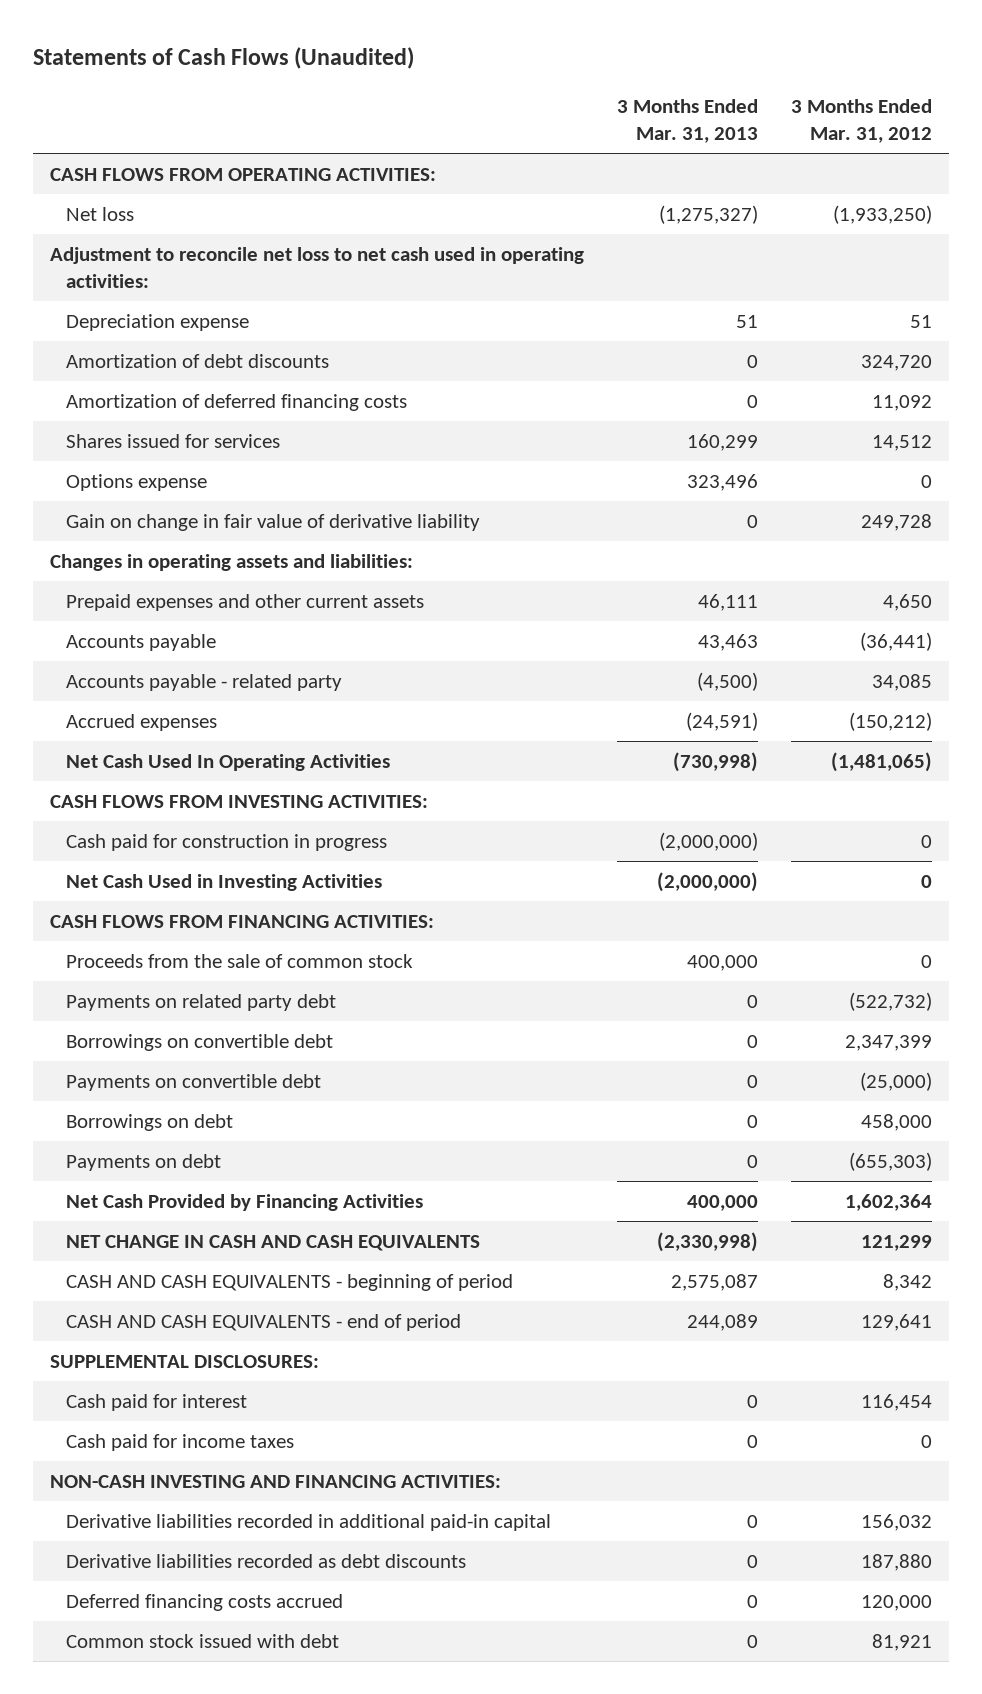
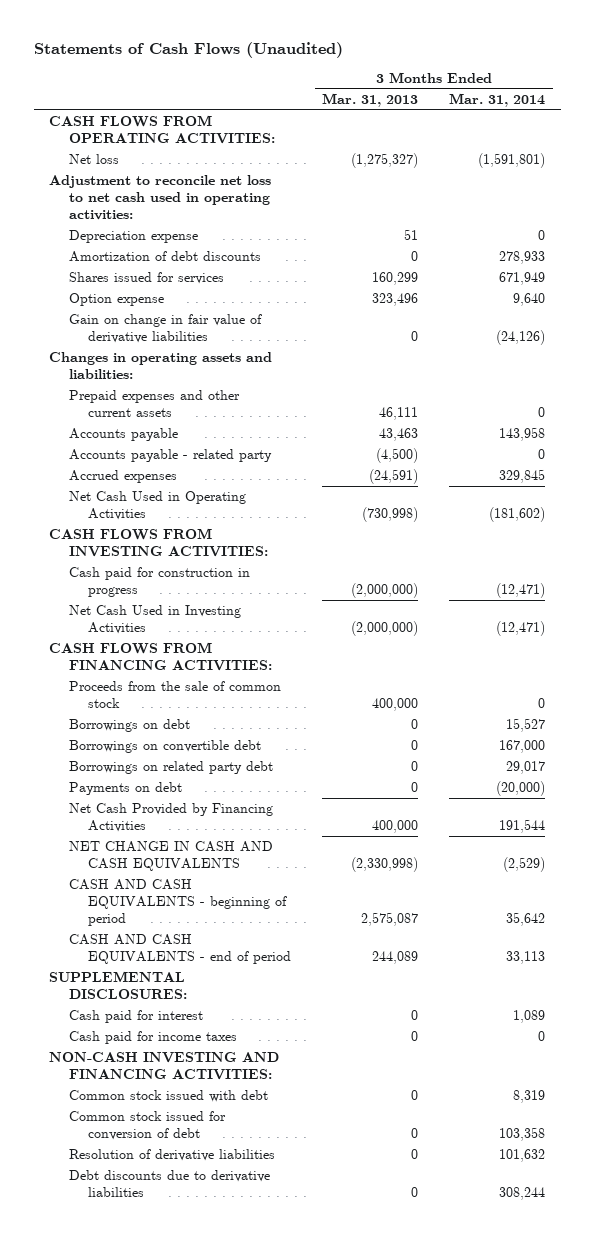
- | 3 Months Ended Mar. 31, 2013 | 3 Months Ended Mar. 31, 2012
+ | 3 Months Ended Mar. 31, 2013 | 3 Months Ended Mar. 31, 2014
- Amortization of deferred financing costs | 0 | 11,092
- Options expense | 323,496 | 0
- Gain on change in fair value of derivative liability | 0 | 249,728
+ Option expense | 323,496 | 9,640
+ Gain on change in fair value of derivative liabilities | 0 | (24,126)
- Net Cash Used In Operating Activities | (730,998) | (1,481,065)
+ Net Cash Used in Operating Activities | (730,998) | (181,602)
- Payments on related party debt | 0 | (522,732)
- Payments on convertible debt | 0 | (25,000)
moved down: Borrowings on convertible debt | 0 | 167,000
+ Borrowings on related party debt | 0 | 29,017
- Derivative liabilities recorded in additional paid-in capital | 0 | 156,032
- Derivative liabilities recorded as debt discounts | 0 | 187,880
- Deferred financing costs accrued | 0 | 120,000
+ Common stock issued for conversion of debt | 0 | 103,358
+ Resolution of derivative liabilities | 0 | 101,632
+ Debt discounts due to derivative liabilities | 0 | 308,244

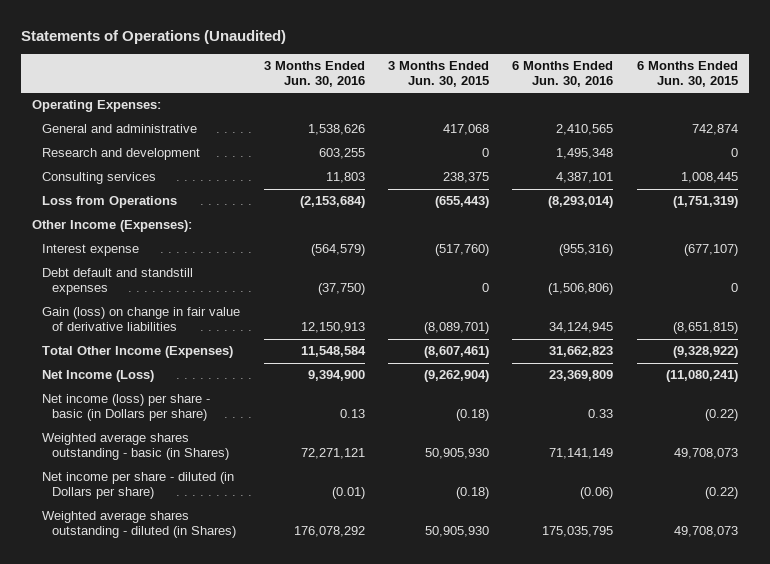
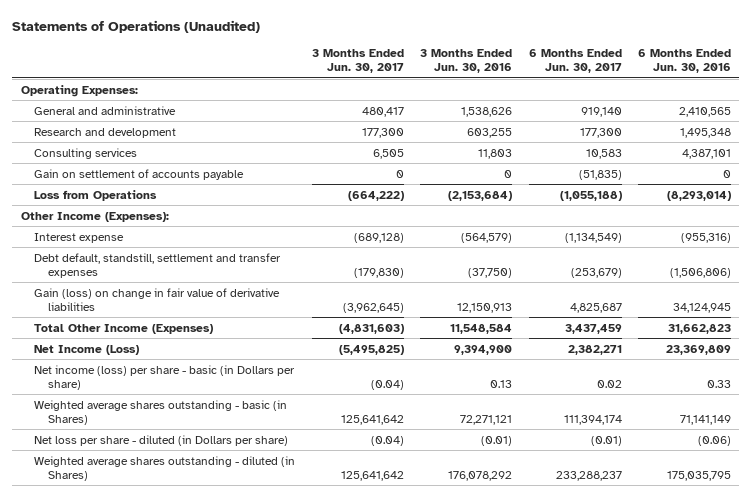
- | 3 Months Ended Jun. 30, 2016 | 3 Months Ended Jun. 30, 2015 | 6 Months Ended Jun. 30, 2016 | 6 Months Ended Jun. 30, 2015
+ | 3 Months Ended Jun. 30, 2017 | 3 Months Ended Jun. 30, 2016 | 6 Months Ended Jun. 30, 2017 | 6 Months Ended Jun. 30, 2016
+ Gain on settlement of accounts payable | 0 | 0 | (51,835) | 0
- Debt default and standstill expenses | (37,750) | 0 | (1,506,806) | 0
+ Debt default, standstill, settlement and transfer expenses | (179,830) | (37,750) | (253,679) | (1,506,806)
- Net income per share - diluted (in Dollars per share) | (0.01) | (0.18) | (0.06) | (0.22)
+ Net loss per share - diluted (in Dollars per share) | (0.04) | (0.01) | (0.01) | (0.06)

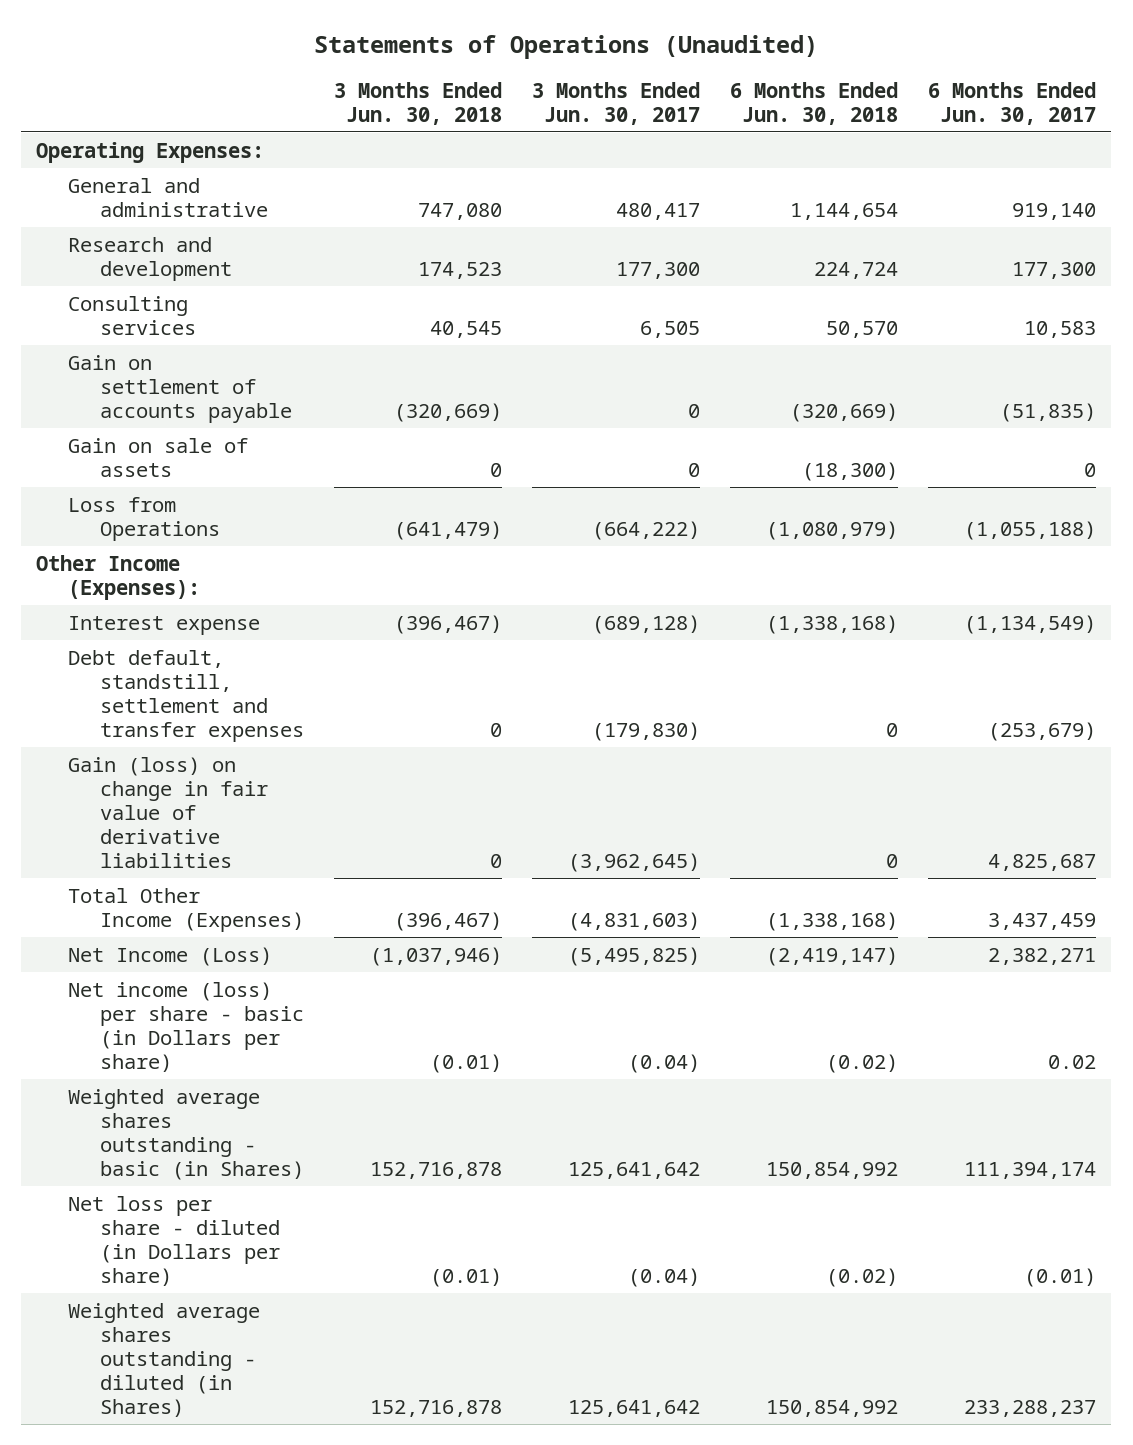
- | 3 Months Ended Jun. 30, 2017 | 3 Months Ended Jun. 30, 2016 | 6 Months Ended Jun. 30, 2017 | 6 Months Ended Jun. 30, 2016
+ | 3 Months Ended Jun. 30, 2018 | 3 Months Ended Jun. 30, 2017 | 6 Months Ended Jun. 30, 2018 | 6 Months Ended Jun. 30, 2017
+ Gain on sale of assets | 0 | 0 | (18,300) | 0

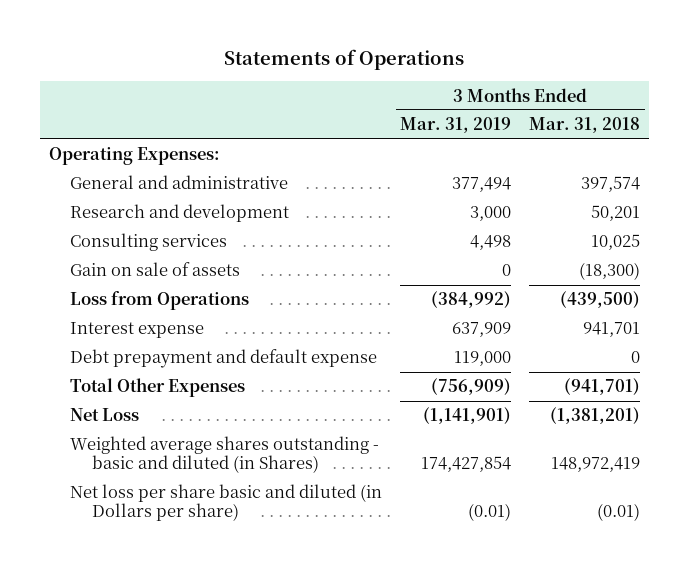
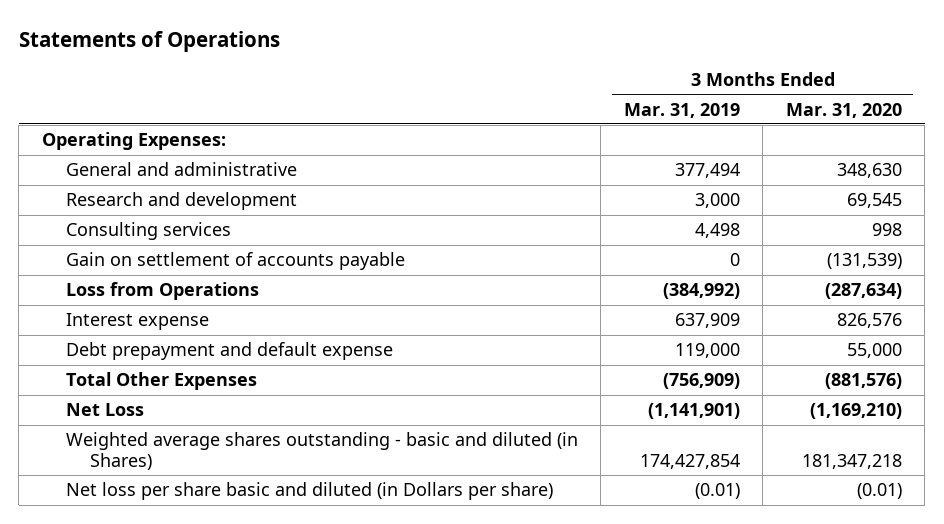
- | 3 Months Ended Mar. 31, 2019 | 3 Months Ended Mar. 31, 2018
+ | 3 Months Ended Mar. 31, 2019 | 3 Months Ended Mar. 31, 2020
- Gain on sale of assets | 0 | (18,300)
+ Gain on settlement of accounts payable | 0 | (131,539)

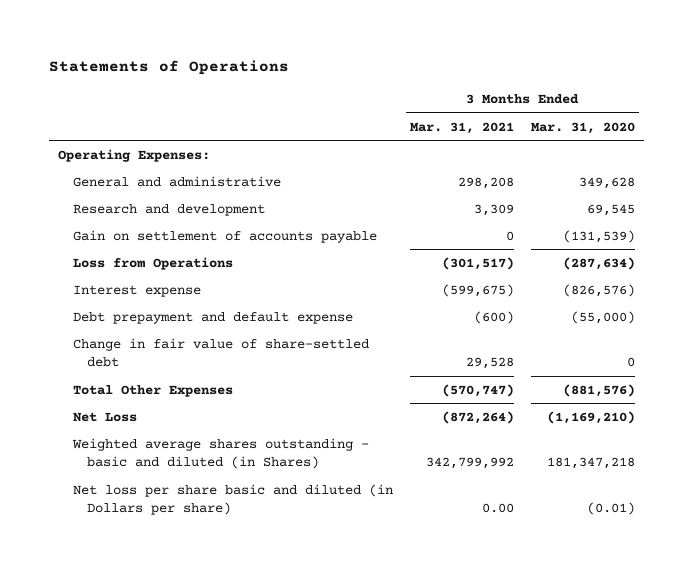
- | 3 Months Ended Mar. 31, 2019 | 3 Months Ended Mar. 31, 2020
+ | 3 Months Ended Mar. 31, 2021 | 3 Months Ended Mar. 31, 2020
- General and administrative | 377,494 | 348,630
+ General and administrative | 298,208 | 349,628
- Consulting services | 4,498 | 998
- Interest expense | 637,909 | 826,576
- Debt prepayment and default expense | 119,000 | 55,000
+ Interest expense | (599,675) | (826,576)
+ Debt prepayment and default expense | (600) | (55,000)
+ Change in fair value of share-settled debt | 29,528 | 0

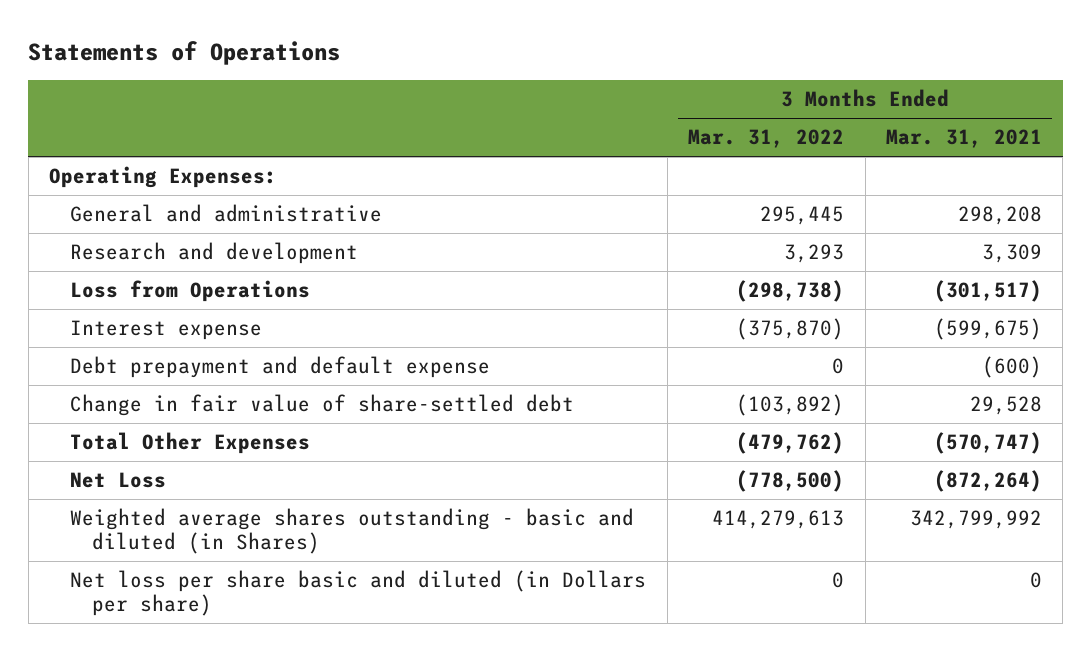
- | 3 Months Ended Mar. 31, 2021 | 3 Months Ended Mar. 31, 2020
+ | 3 Months Ended Mar. 31, 2022 | 3 Months Ended Mar. 31, 2021
- Gain on settlement of accounts payable | 0 | (131,539)
- Net loss per share basic and diluted (in Dollars per share) | 0.00 | (0.01)
+ Net loss per share basic and diluted (in Dollars per share) | 0 | 0

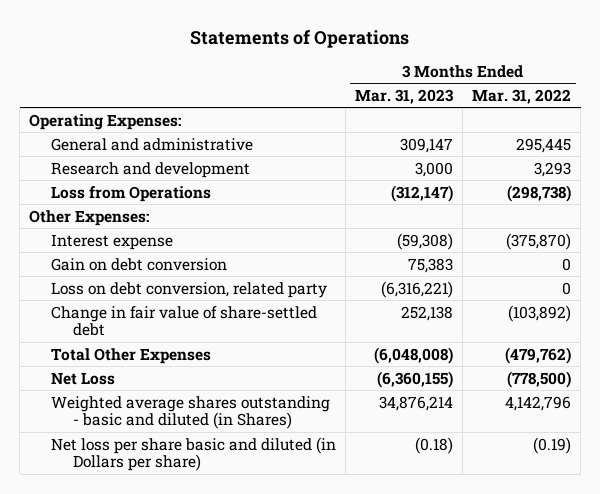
- | 3 Months Ended Mar. 31, 2022 | 3 Months Ended Mar. 31, 2021
+ | 3 Months Ended Mar. 31, 2023 | 3 Months Ended Mar. 31, 2022
+ Other Expenses:
- Debt prepayment and default expense | 0 | (600)
+ Gain on debt conversion | 75,383 | 0
+ Loss on debt conversion, related party | (6,316,221) | 0
- Weighted average shares outstanding - basic and diluted (in Shares) | 414,279,613 | 342,799,992
- Net loss per share basic and diluted (in Dollars per share) | 0 | 0
+ Weighted average shares outstanding - basic and diluted (in Shares) | 34,876,214 | 4,142,796
+ Net loss per share basic and diluted (in Dollars per share) | (0.18) | (0.19)

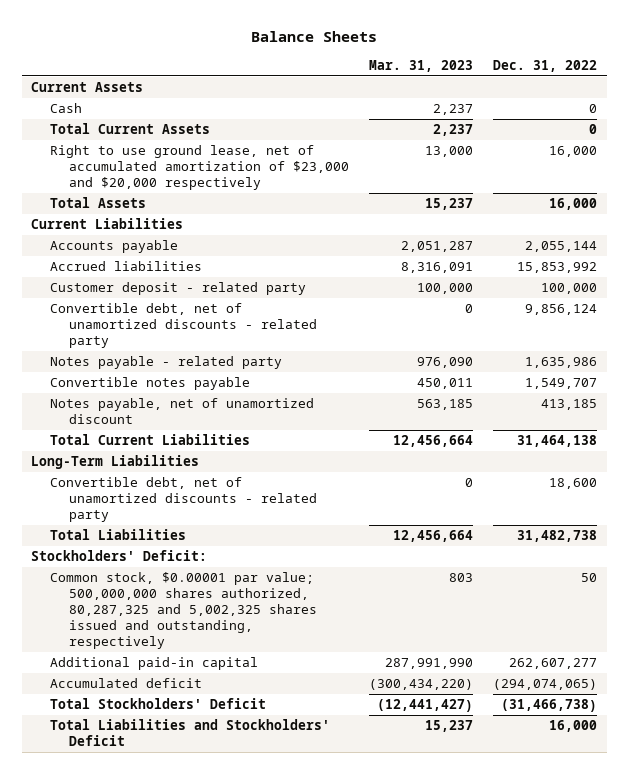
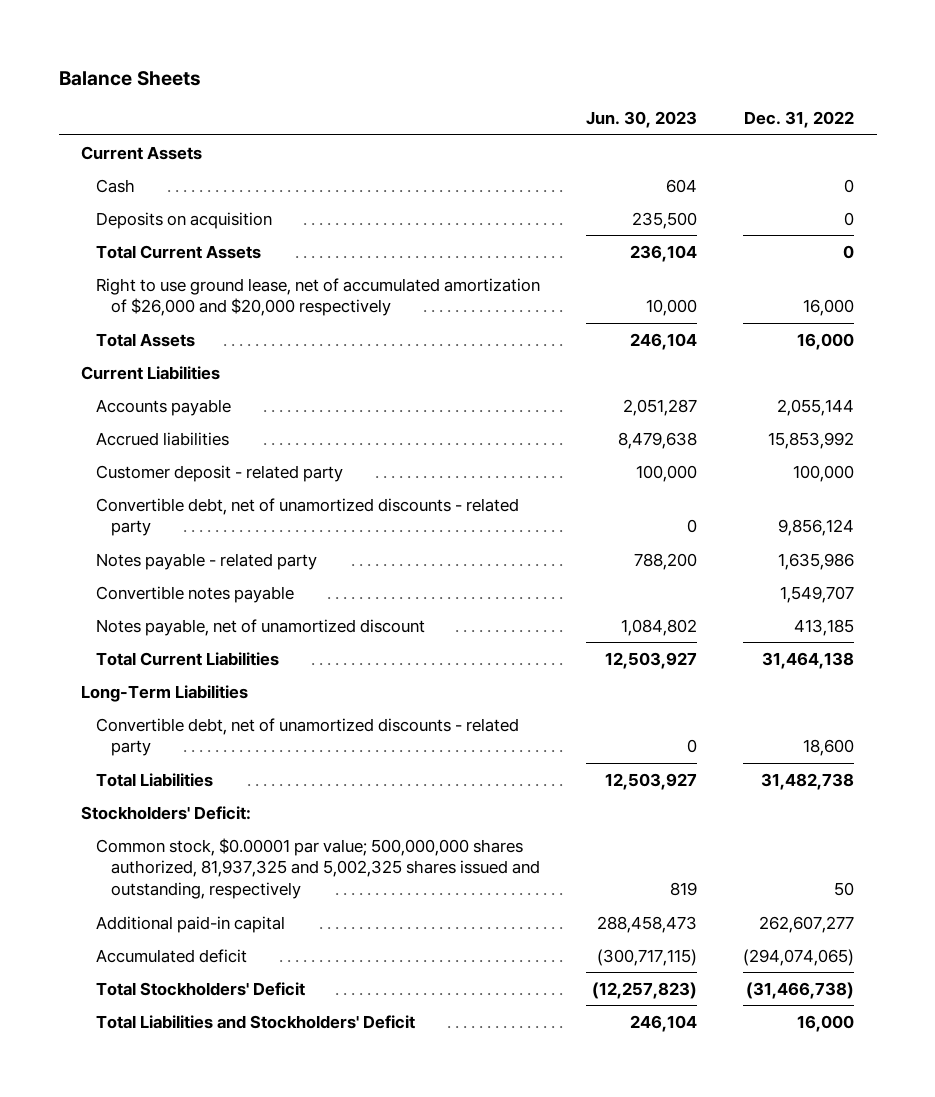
- | Mar. 31, 2023 | Dec. 31, 2022
+ | Jun. 30, 2023 | Dec. 31, 2022
+ Deposits on acquisition | 235,500 | 0
- Right to use ground lease, net of accumulated amortization of $23,000 and $20,000 respectively | 13,000 | 16,000
+ Right to use ground lease, net of accumulated amortization of $26,000 and $20,000 respectively | 10,000 | 16,000
- Common stock, $0.00001 par value; 500,000,000 shares authorized, 80,287,325 and 5,002,325 shares issued and outstanding, respectively | 803 | 50
+ Common stock, $0.00001 par value; 500,000,000 shares authorized, 81,937,325 and 5,002,325 shares issued and outstanding, respectively | 819 | 50

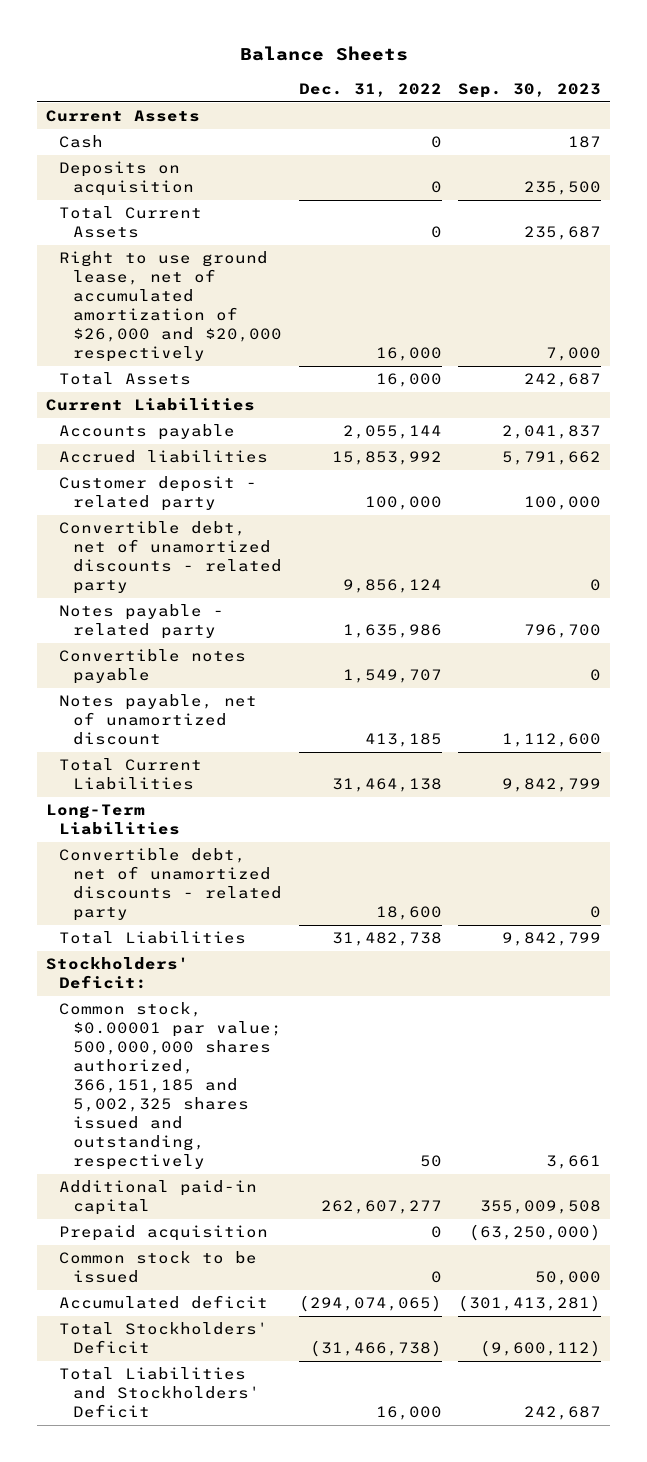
- | Jun. 30, 2023 | Dec. 31, 2022
+ | Dec. 31, 2022 | Sep. 30, 2023
- Common stock, $0.00001 par value; 500,000,000 shares authorized, 81,937,325 and 5,002,325 shares issued and outstanding, respectively | 819 | 50
+ Common stock, $0.00001 par value; 500,000,000 shares authorized, 366,151,185 and 5,002,325 shares issued and outstanding, respectively | 50 | 3,661
+ Prepaid acquisition | 0 | (63,250,000)
+ Common stock to be issued | 0 | 50,000

